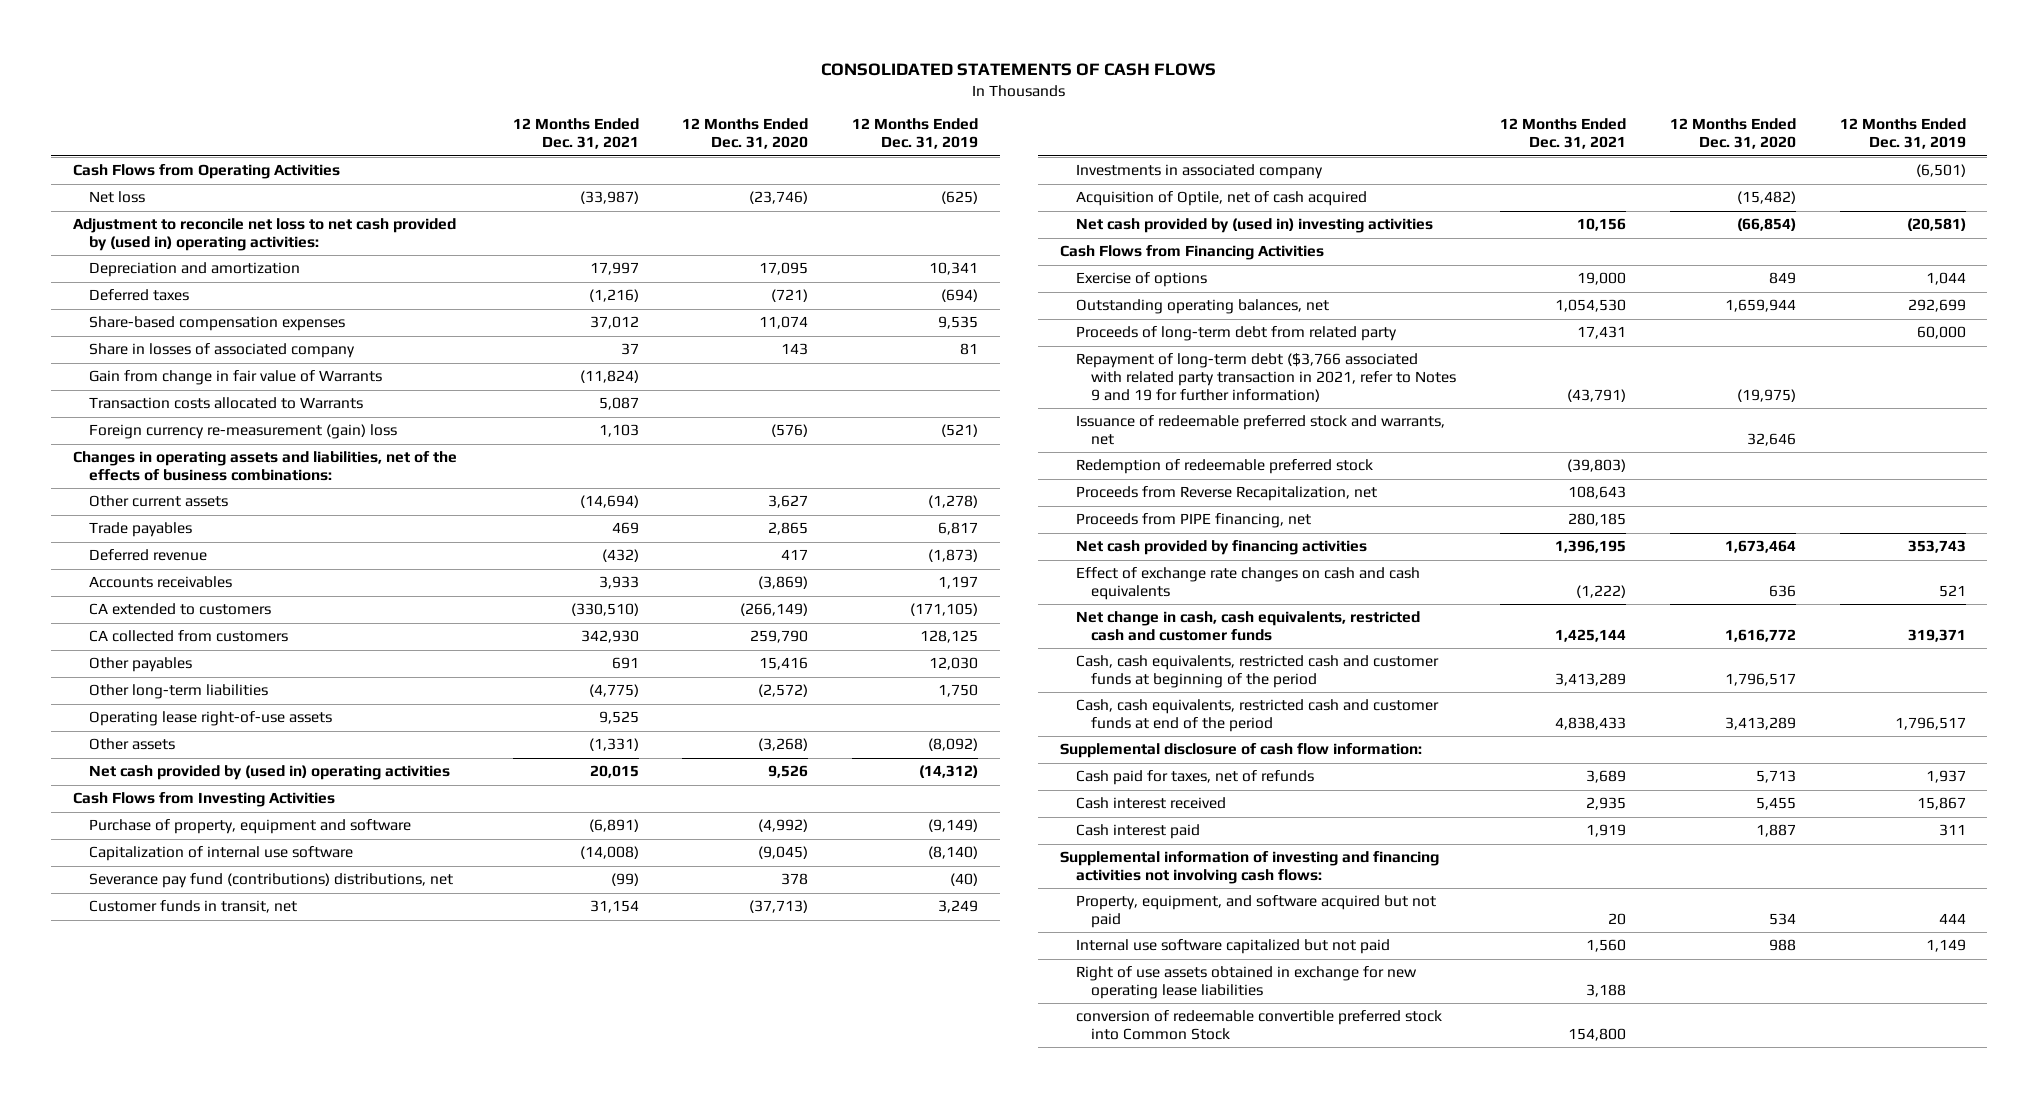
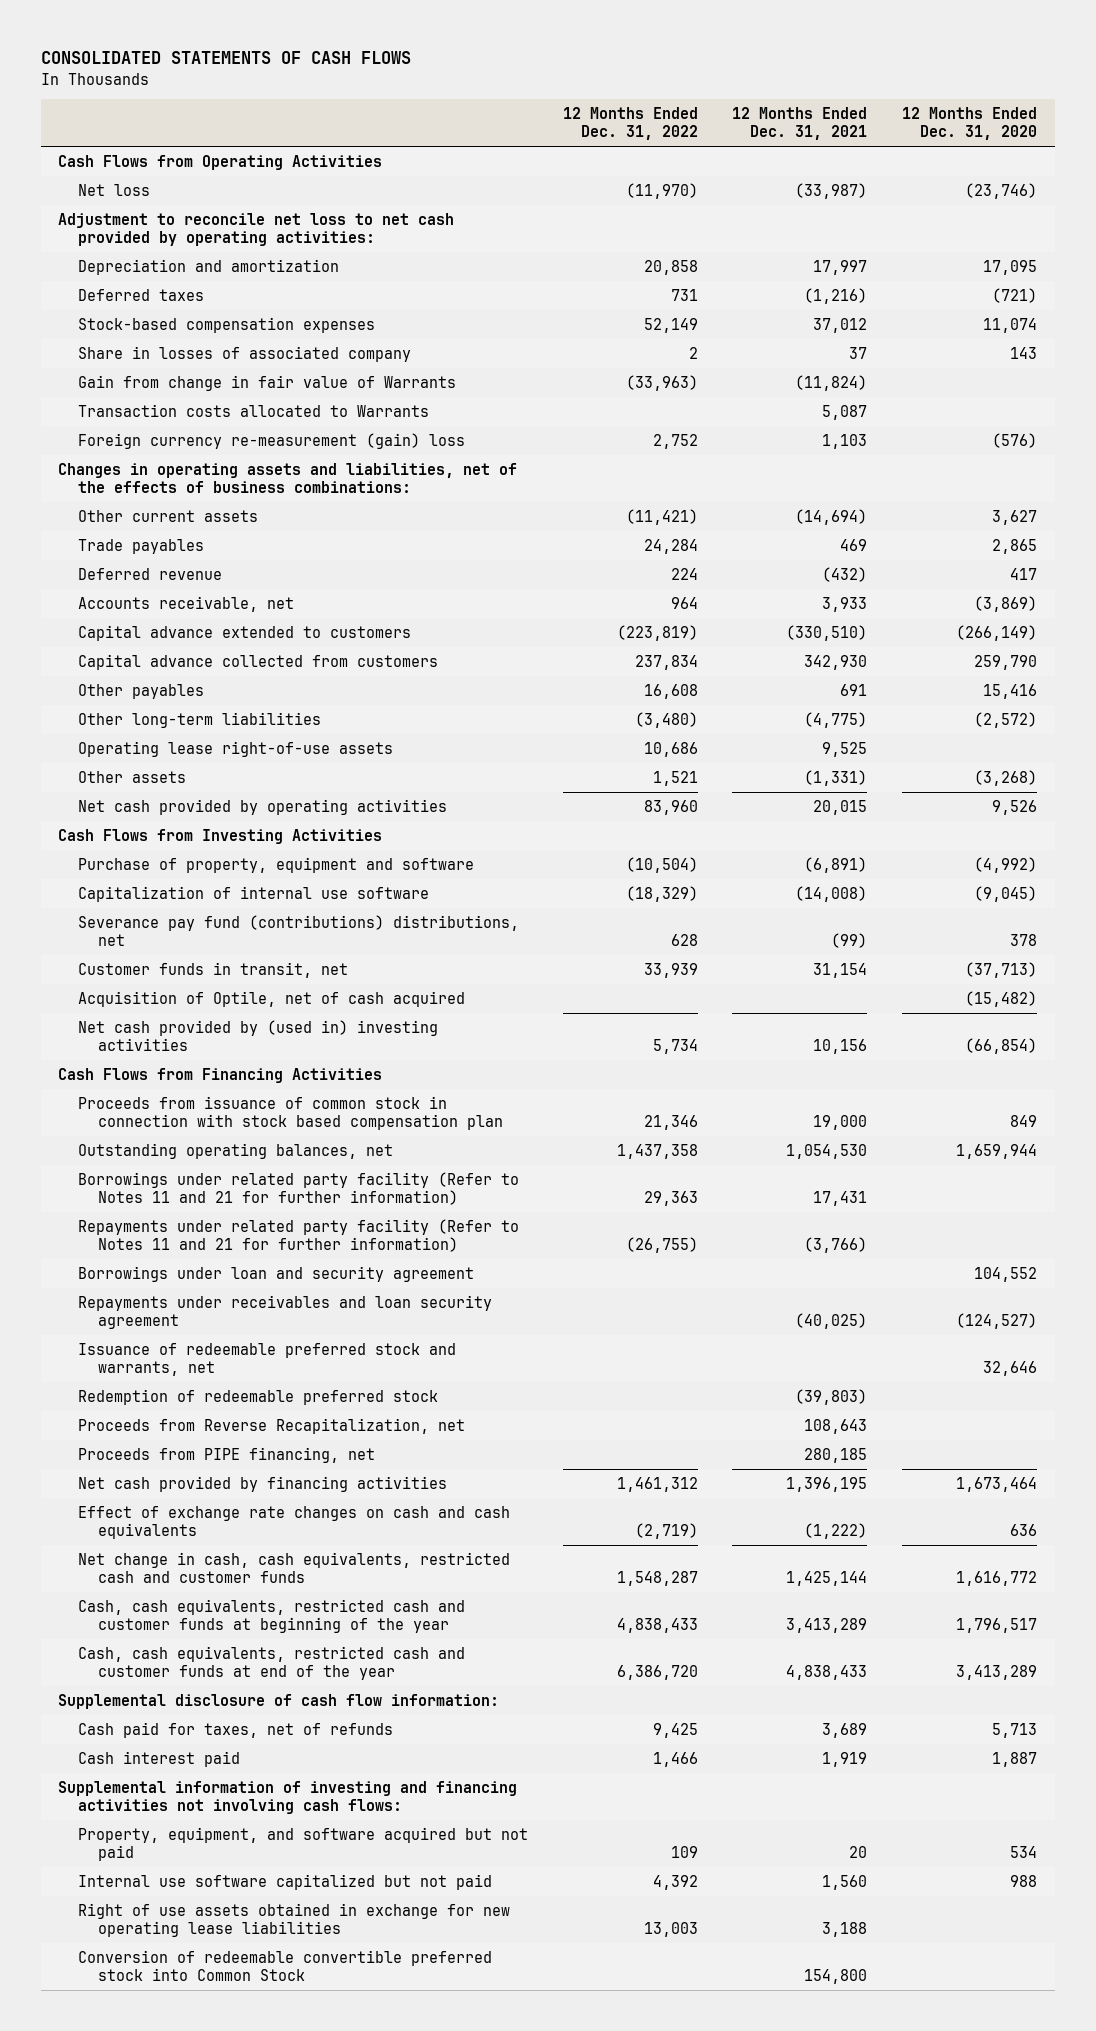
- | 12 Months Ended Dec. 31, 2021 | 12 Months Ended Dec. 31, 2020 | 12 Months Ended Dec. 31, 2019
+ | 12 Months Ended Dec. 31, 2022 | 12 Months Ended Dec. 31, 2021 | 12 Months Ended Dec. 31, 2020
- Adjustment to reconcile net loss to net cash provided by (used in) operating activities:
+ Adjustment to reconcile net loss to net cash provided by operating activities:
- Share-based compensation expenses | 37,012 | 11,074 | 9,535
+ Stock-based compensation expenses | 52,149 | 37,012 | 11,074
- Accounts receivables | 3,933 | (3,869) | 1,197
- CA extended to customers | (330,510) | (266,149) | (171,105)
- CA collected from customers | 342,930 | 259,790 | 128,125
+ Accounts receivable, net | 964 | 3,933 | (3,869)
+ Capital advance extended to customers | (223,819) | (330,510) | (266,149)
+ Capital advance collected from customers | 237,834 | 342,930 | 259,790
- Net cash provided by (used in) operating activities | 20,015 | 9,526 | (14,312)
+ Net cash provided by operating activities | 83,960 | 20,015 | 9,526
- Investments in associated company | | | (6,501)
- Exercise of options | 19,000 | 849 | 1,044
+ Proceeds from issuance of common stock in connection with stock based compensation plan | 21,346 | 19,000 | 849
- Proceeds of long-term debt from related party | 17,431 | | 60,000
- Repayment of long-term debt ($3,766 associated with related party transaction in 2021, refer to Notes 9 and 19 for further information) | (43,791) | (19,975) |
+ Borrowings under related party facility (Refer to Notes 11 and 21 for further information) | 29,363 | 17,431 |
+ Repayments under related party facility (Refer to Notes 11 and 21 for further information) | (26,755) | (3,766) |
+ Borrowings under loan and security agreement | | | 104,552
+ Repayments under receivables and loan security agreement | | (40,025) | (124,527)
- Cash, cash equivalents, restricted cash and customer funds at beginning of the period | 3,413,289 | 1,796,517 |
- Cash, cash equivalents, restricted cash and customer funds at end of the period | 4,838,433 | 3,413,289 | 1,796,517
+ Cash, cash equivalents, restricted cash and customer funds at beginning of the year | 4,838,433 | 3,413,289 | 1,796,517
+ Cash, cash equivalents, restricted cash and customer funds at end of the year | 6,386,720 | 4,838,433 | 3,413,289
- Cash interest received | 2,935 | 5,455 | 15,867
- conversion of redeemable convertible preferred stock into Common Stock | 154,800 | |
+ Conversion of redeemable convertible preferred stock into Common Stock | | 154,800 |

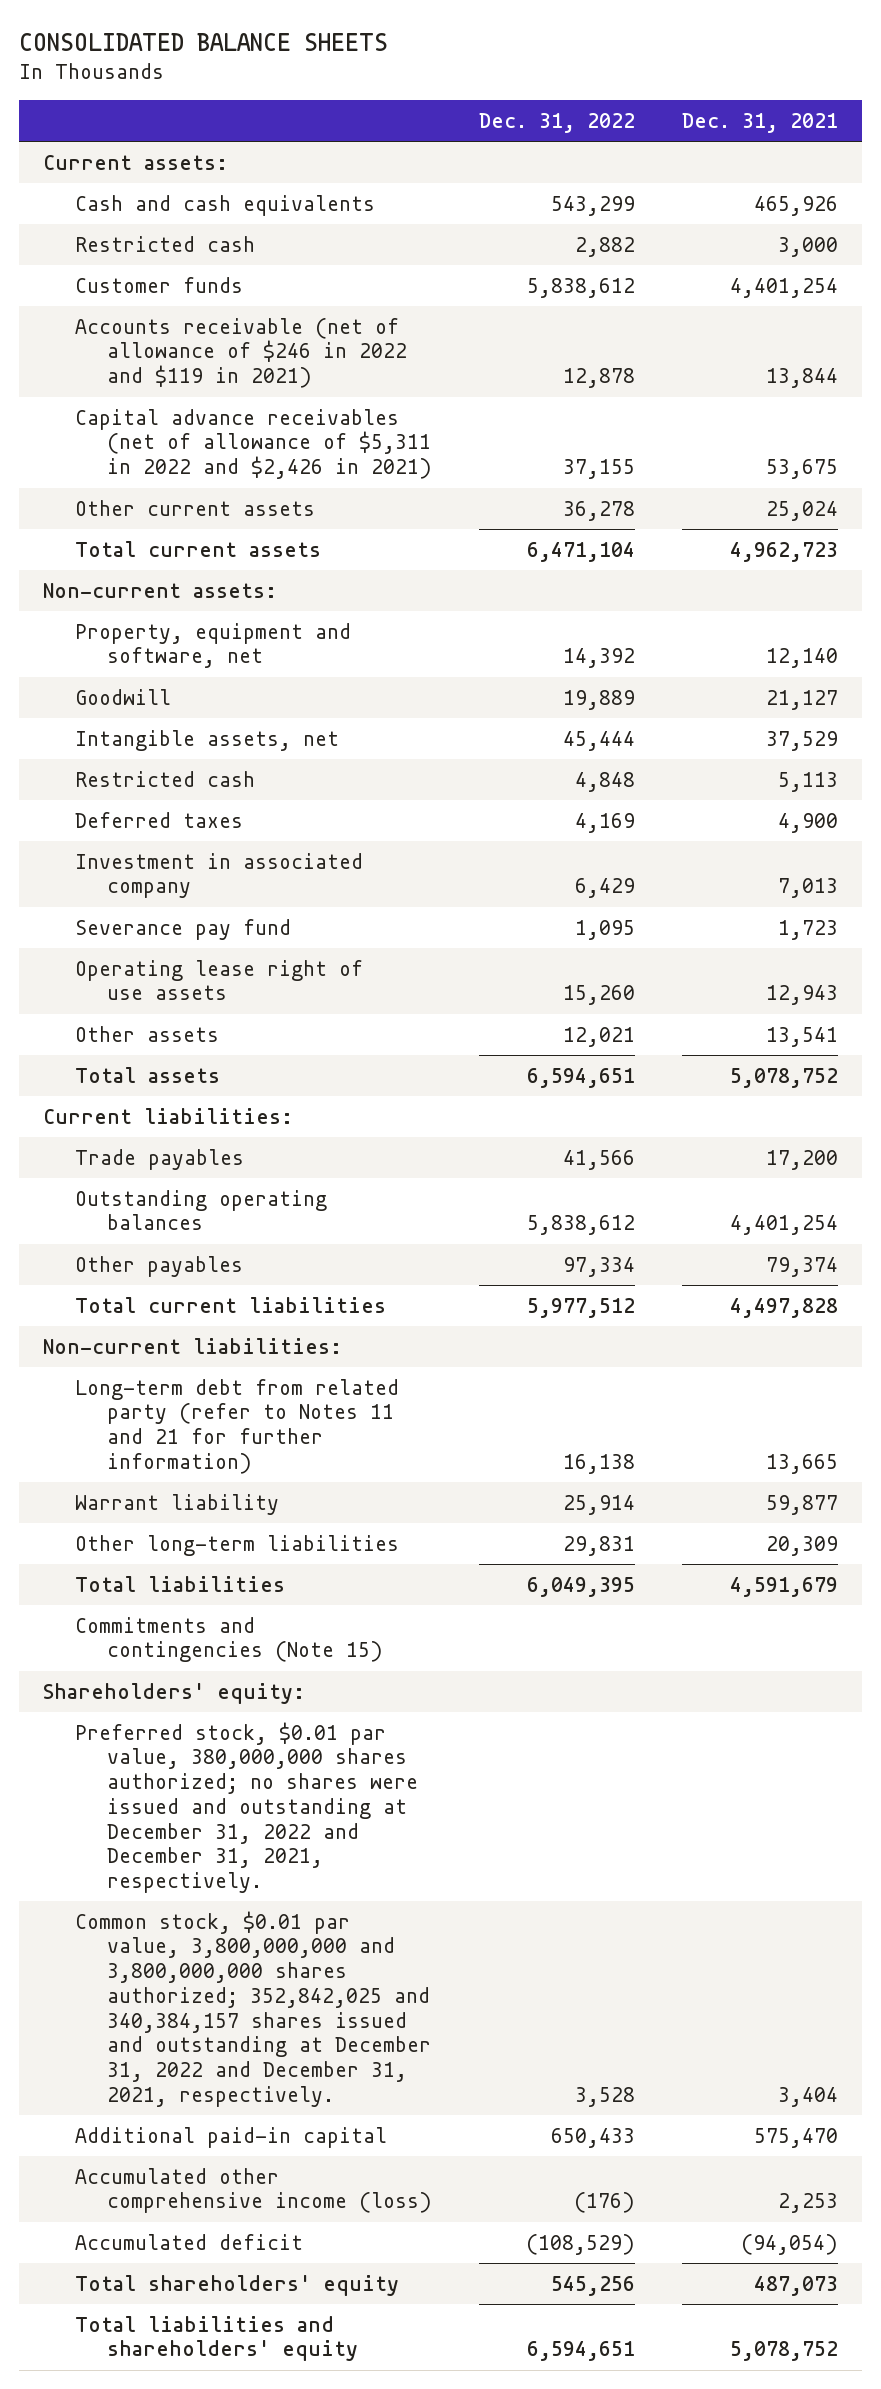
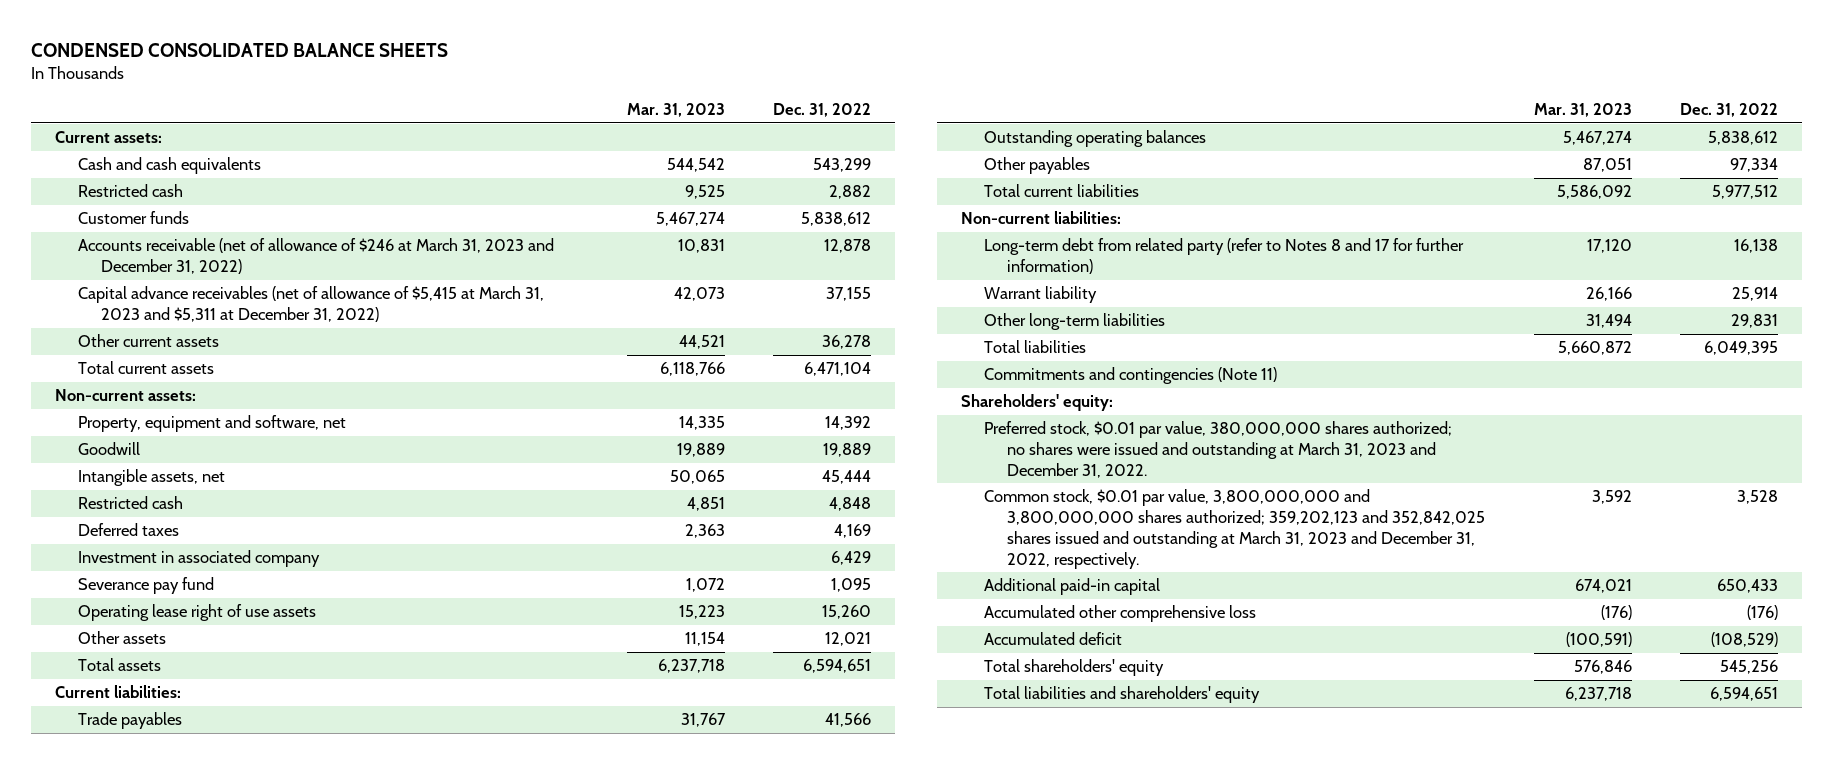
- CONSOLIDATED BALANCE SHEETS
+ CONDENSED CONSOLIDATED BALANCE SHEETS
- | Dec. 31, 2022 | Dec. 31, 2021
+ | Mar. 31, 2023 | Dec. 31, 2022
- Accounts receivable (net of allowance of $246 in 2022 and $119 in 2021) | 12,878 | 13,844
- Capital advance receivables (net of allowance of $5,311 in 2022 and $2,426 in 2021) | 37,155 | 53,675
+ Accounts receivable (net of allowance of $246 at March 31, 2023 and December 31, 2022) | 10,831 | 12,878
+ Capital advance receivables (net of allowance of $5,415 at March 31, 2023 and $5,311 at December 31, 2022) | 42,073 | 37,155
- Long-term debt from related party (refer to Notes 11 and 21 for further information) | 16,138 | 13,665
+ Long-term debt from related party (refer to Notes 8 and 17 for further information) | 17,120 | 16,138
- Commitments and contingencies (Note 15)
+ Commitments and contingencies (Note 11)
- Preferred stock, $0.01 par value, 380,000,000 shares authorized; no shares were issued and outstanding at December 31, 2022 and December 31, 2021, respectively.
- Common stock, $0.01 par value, 3,800,000,000 and 3,800,000,000 shares authorized; 352,842,025 and 340,384,157 shares issued and outstanding at December 31, 2022 and December 31, 2021, respectively. | 3,528 | 3,404
+ Preferred stock, $0.01 par value, 380,000,000 shares authorized; no shares were issued and outstanding at March 31, 2023 and December 31, 2022.
+ Common stock, $0.01 par value, 3,800,000,000 and 3,800,000,000 shares authorized; 359,202,123 and 352,842,025 shares issued and outstanding at March 31, 2023 and December 31, 2022, respectively. | 3,592 | 3,528
- Accumulated other comprehensive income (loss) | (176) | 2,253
+ Accumulated other comprehensive loss | (176) | (176)

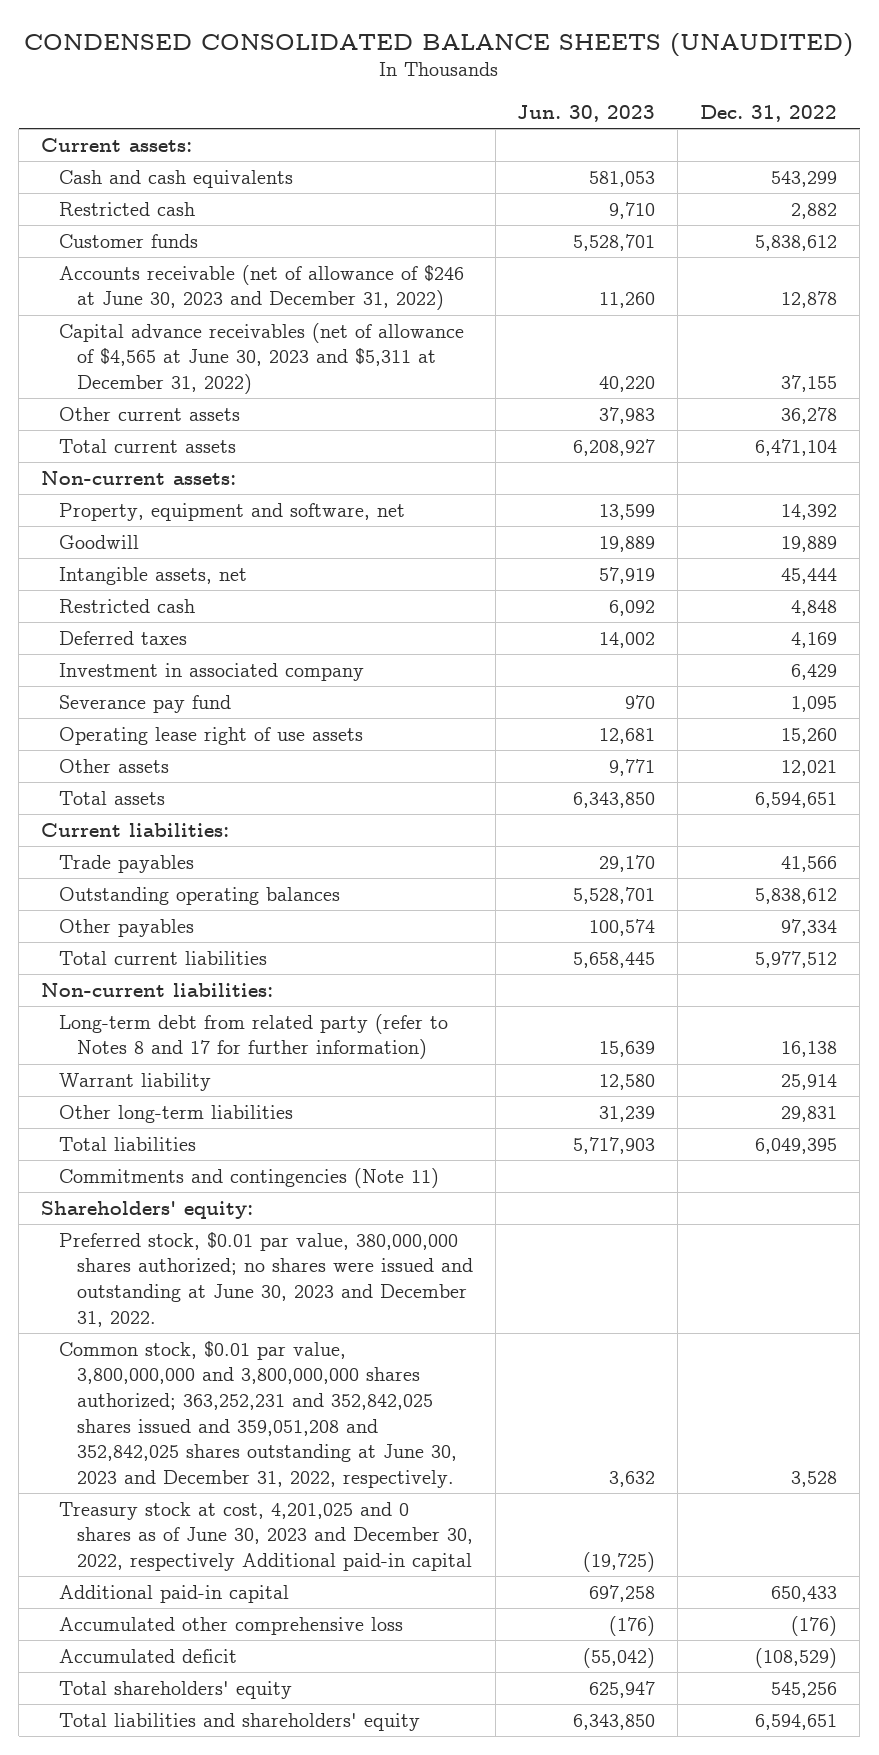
- CONDENSED CONSOLIDATED BALANCE SHEETS
+ CONDENSED CONSOLIDATED BALANCE SHEETS (UNAUDITED)
- | Mar. 31, 2023 | Dec. 31, 2022
+ | Jun. 30, 2023 | Dec. 31, 2022
- Accounts receivable (net of allowance of $246 at March 31, 2023 and December 31, 2022) | 10,831 | 12,878
- Capital advance receivables (net of allowance of $5,415 at March 31, 2023 and $5,311 at December 31, 2022) | 42,073 | 37,155
+ Accounts receivable (net of allowance of $246 at June 30, 2023 and December 31, 2022) | 11,260 | 12,878
+ Capital advance receivables (net of allowance of $4,565 at June 30, 2023 and $5,311 at December 31, 2022) | 40,220 | 37,155
- Preferred stock, $0.01 par value, 380,000,000 shares authorized; no shares were issued and outstanding at March 31, 2023 and December 31, 2022.
- Common stock, $0.01 par value, 3,800,000,000 and 3,800,000,000 shares authorized; 359,202,123 and 352,842,025 shares issued and outstanding at March 31, 2023 and December 31, 2022, respectively. | 3,592 | 3,528
+ Preferred stock, $0.01 par value, 380,000,000 shares authorized; no shares were issued and outstanding at June 30, 2023 and December 31, 2022.
+ Common stock, $0.01 par value, 3,800,000,000 and 3,800,000,000 shares authorized; 363,252,231 and 352,842,025 shares issued and 359,051,208 and 352,842,025 shares outstanding at June 30, 2023 and December 31, 2022, respectively. | 3,632 | 3,528
+ Treasury stock at cost, 4,201,025 and 0 shares as of June 30, 2023 and December 30, 2022, respectively Additional paid-in capital | (19,725) |

